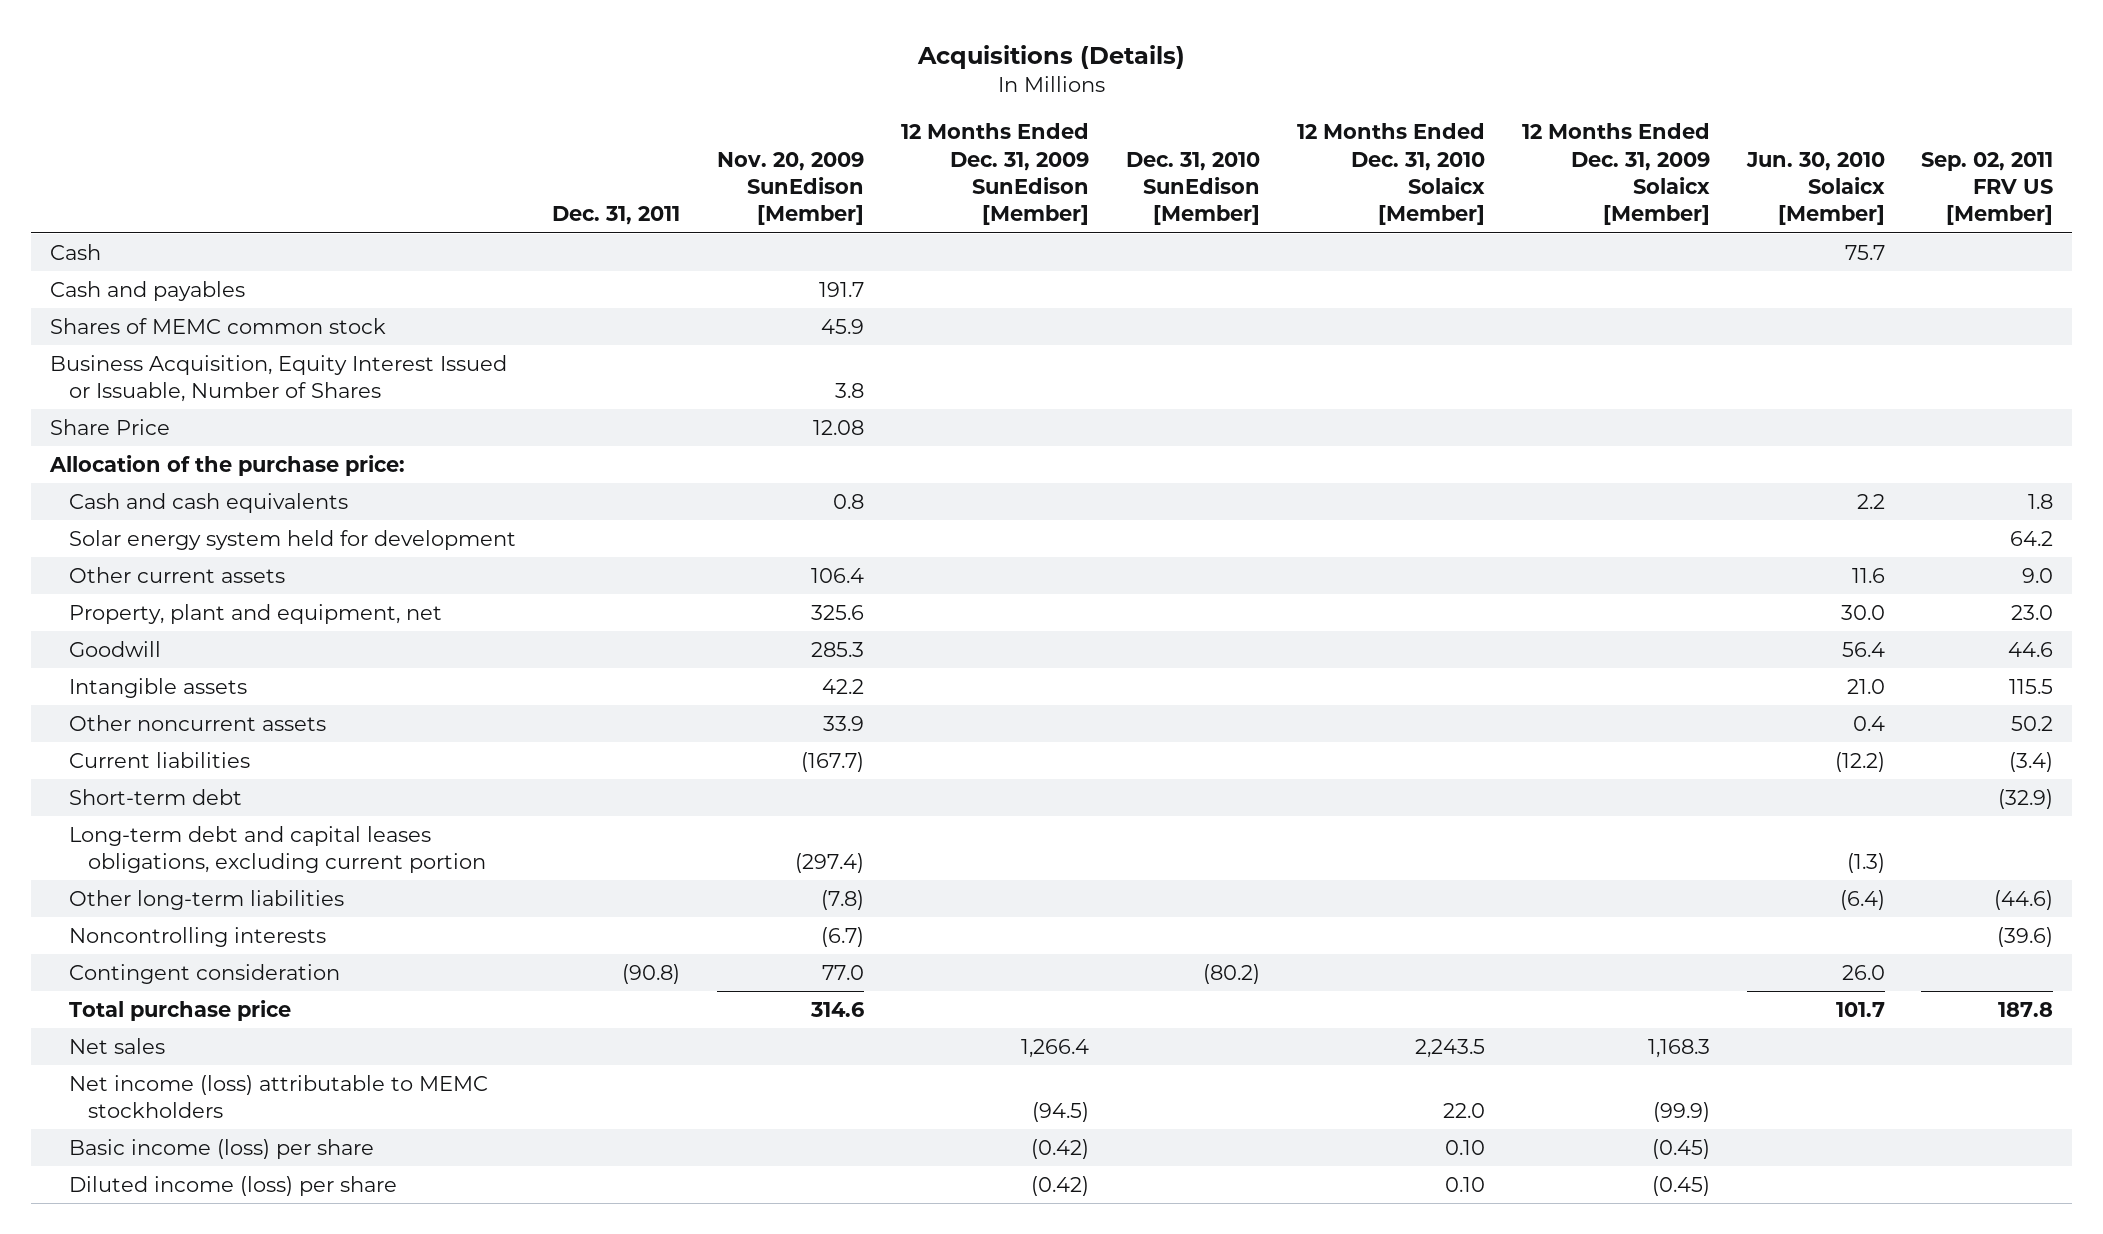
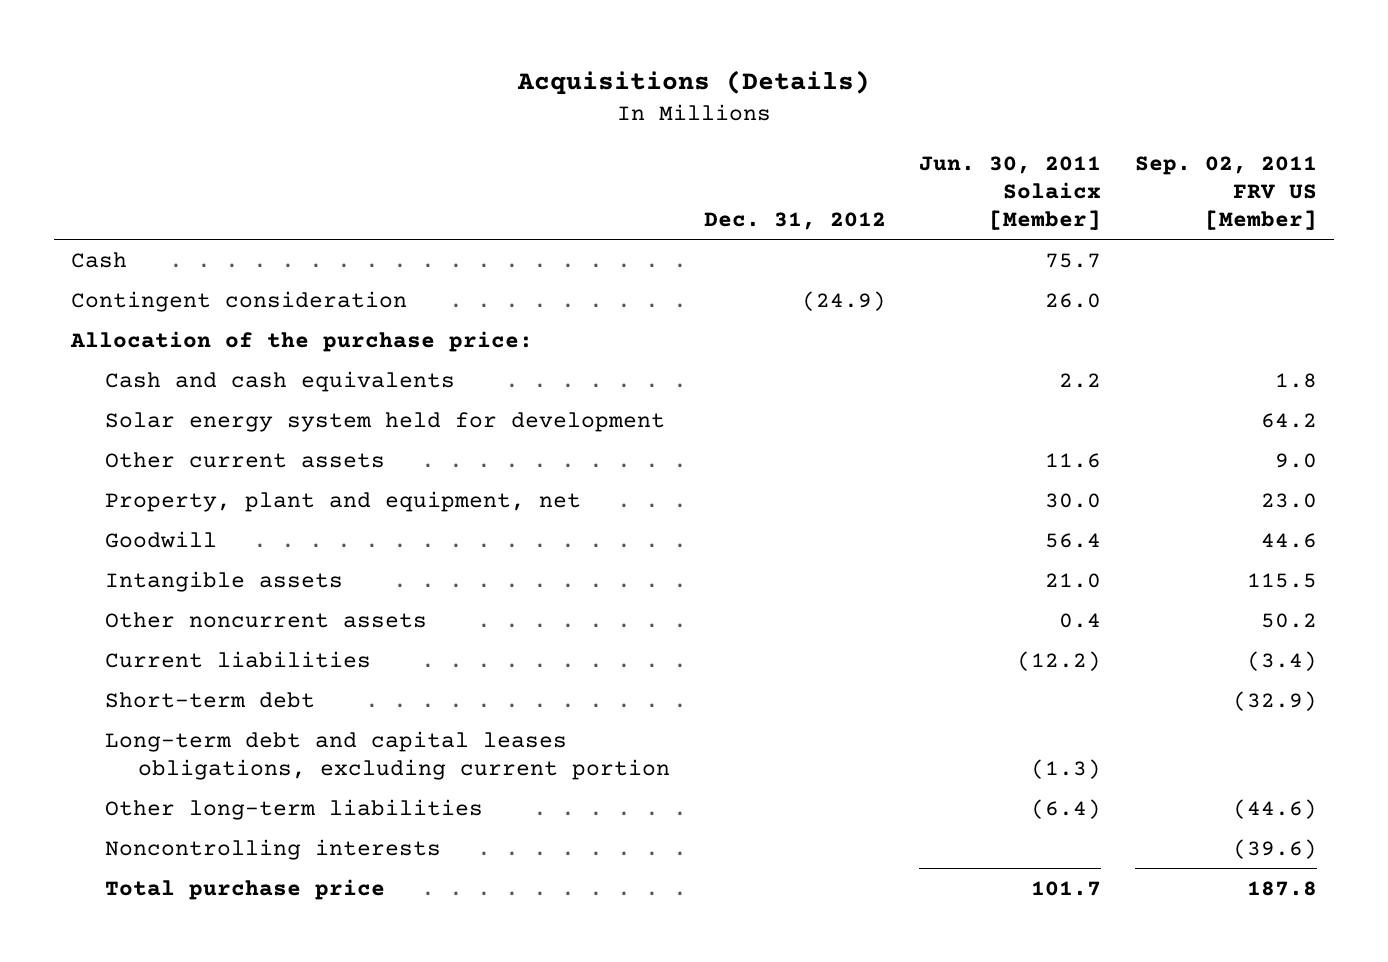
- | Dec. 31, 2011 | Nov. 20, 2009 SunEdison [Member] | 12 Months Ended Dec. 31, 2009 SunEdison [Member] | Dec. 31, 2010 SunEdison [Member] | 12 Months Ended Dec. 31, 2010 Solaicx [Member] | 12 Months Ended Dec. 31, 2009 Solaicx [Member] | Jun. 30, 2010 Solaicx [Member] | Sep. 02, 2011 FRV US [Member]
+ | Dec. 31, 2012 | Jun. 30, 2011 Solaicx [Member] | Sep. 02, 2011 FRV US [Member]
- Cash and payables | | 191.7 | | | | | |
- Shares of MEMC common stock | | 45.9 | | | | | |
- Business Acquisition, Equity Interest Issued or Issuable, Number of Shares | | 3.8 | | | | | |
- Share Price | | 12.08 | | | | | |
moved up: Contingent consideration | (24.9) | 26.0 |
- Net sales | | | 1,266.4 | | 2,243.5 | 1,168.3 | |
- Net income (loss) attributable to MEMC stockholders | | | (94.5) | | 22.0 | (99.9) | |
- Basic income (loss) per share | | | (0.42) | | 0.10 | (0.45) | |
- Diluted income (loss) per share | | | (0.42) | | 0.10 | (0.45) | |

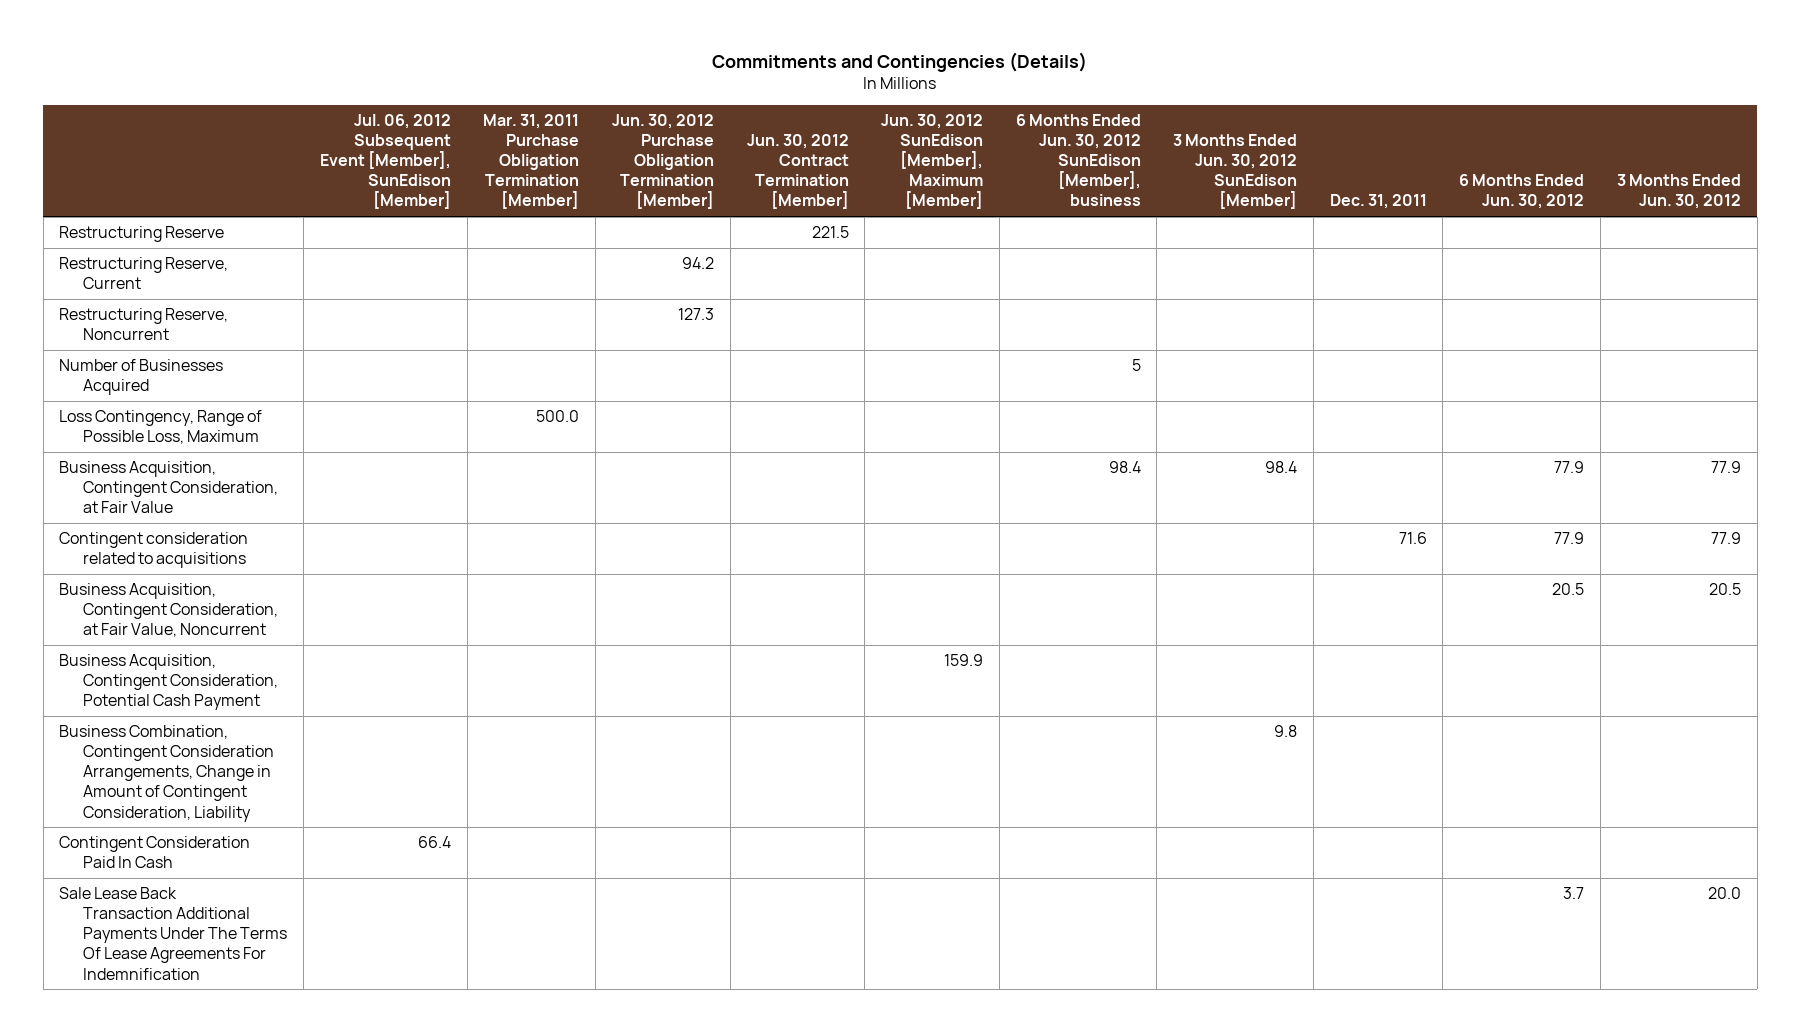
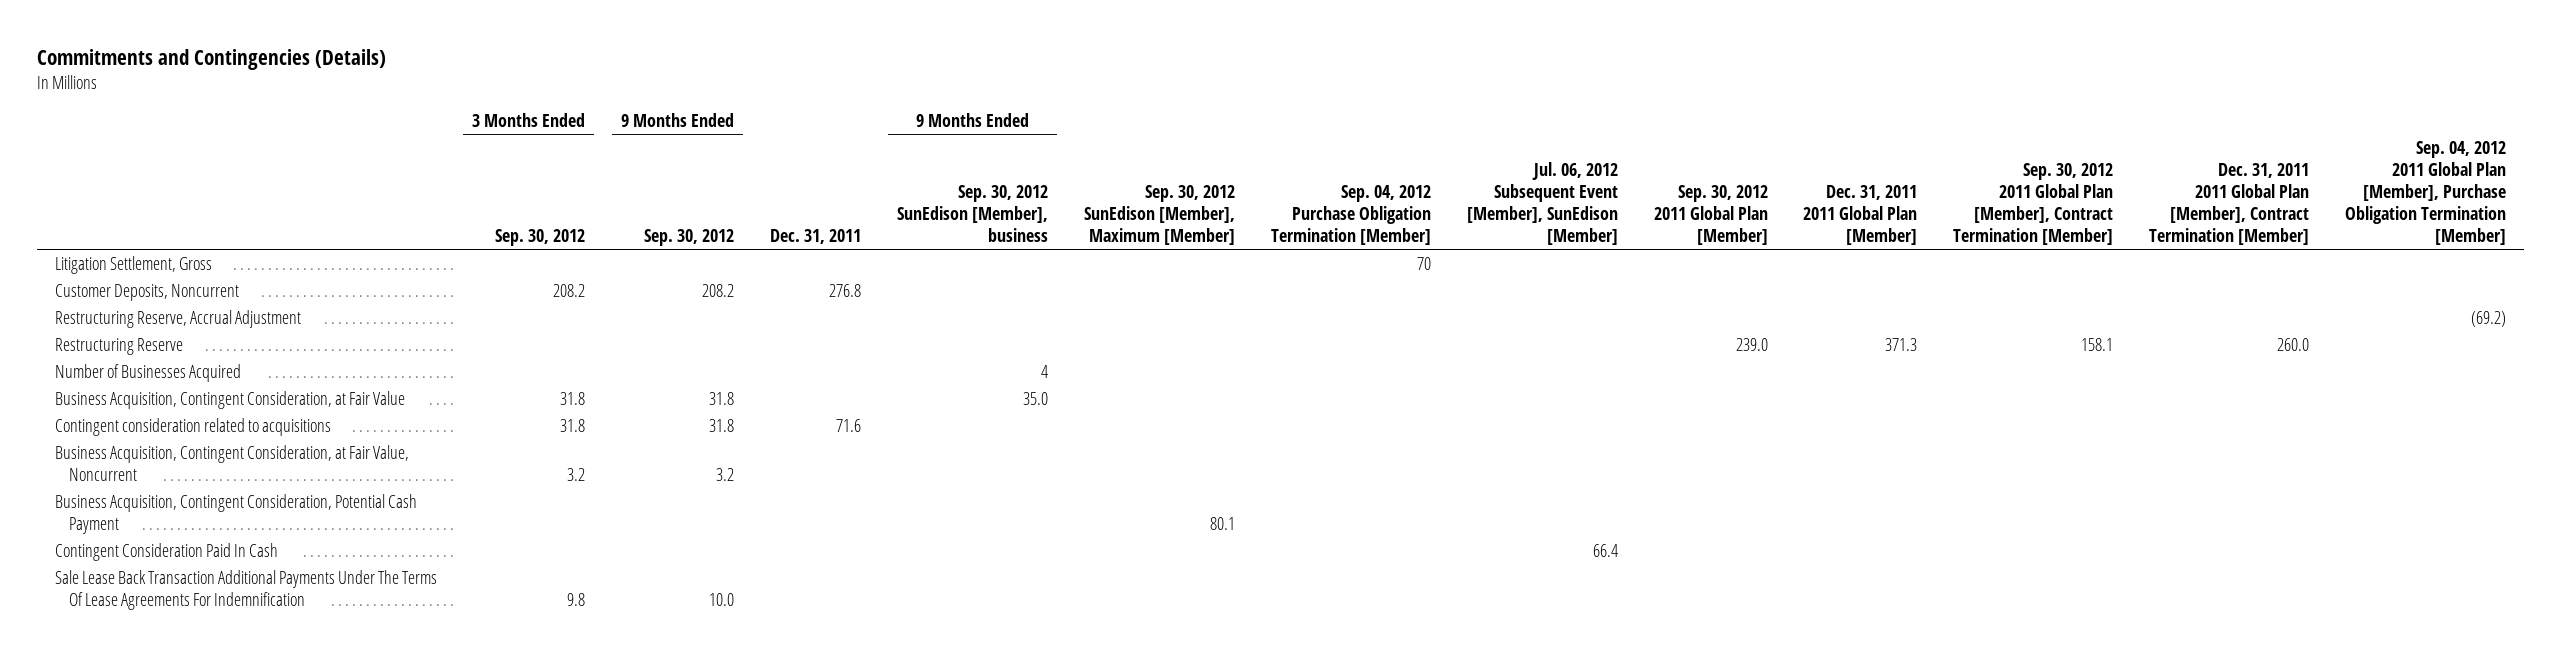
- | Jul. 06, 2012 Subsequent Event [Member], SunEdison [Member] | Mar. 31, 2011 Purchase Obligation Termination [Member] | Jun. 30, 2012 Purchase Obligation Termination [Member] | Jun. 30, 2012 Contract Termination [Member] | Jun. 30, 2012 SunEdison [Member], Maximum [Member] | 6 Months Ended Jun. 30, 2012 SunEdison [Member], business | 3 Months Ended Jun. 30, 2012 SunEdison [Member] | Dec. 31, 2011 | 6 Months Ended Jun. 30, 2012 | 3 Months Ended Jun. 30, 2012
+ | 3 Months Ended Sep. 30, 2012 | 9 Months Ended Sep. 30, 2012 | Dec. 31, 2011 | 9 Months Ended Sep. 30, 2012 SunEdison [Member], business | Sep. 30, 2012 SunEdison [Member], Maximum [Member] | Sep. 04, 2012 Purchase Obligation Termination [Member] | Jul. 06, 2012 Subsequent Event [Member], SunEdison [Member] | Sep. 30, 2012 2011 Global Plan [Member] | Dec. 31, 2011 2011 Global Plan [Member] | Sep. 30, 2012 2011 Global Plan [Member], Contract Termination [Member] | Dec. 31, 2011 2011 Global Plan [Member], Contract Termination [Member] | Sep. 04, 2012 2011 Global Plan [Member], Purchase Obligation Termination [Member]
+ Litigation Settlement, Gross | | | | | | 70 | | | | | |
+ Customer Deposits, Noncurrent | 208.2 | 208.2 | 276.8 | | | | | | | | |
+ Restructuring Reserve, Accrual Adjustment | | | | | | | | | | | | (69.2)
- Restructuring Reserve, Current | | | 94.2 | | | | | | |
- Restructuring Reserve, Noncurrent | | | 127.3 | | | | | | |
- Loss Contingency, Range of Possible Loss, Maximum | | 500.0 | | | | | | | |
- Business Combination, Contingent Consideration Arrangements, Change in Amount of Contingent Consideration, Liability | | | | | | | 9.8 | | |

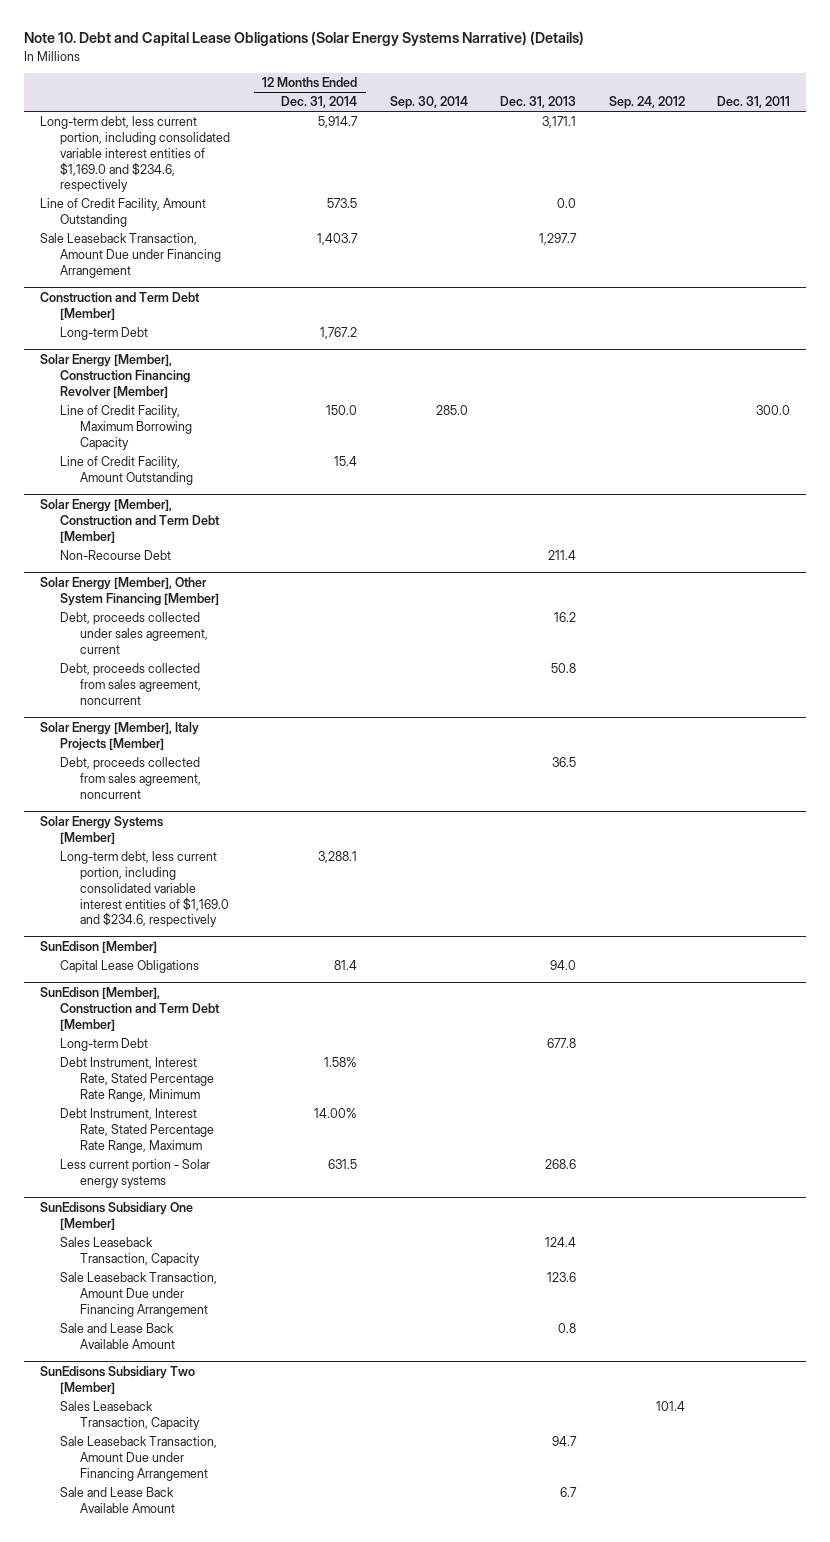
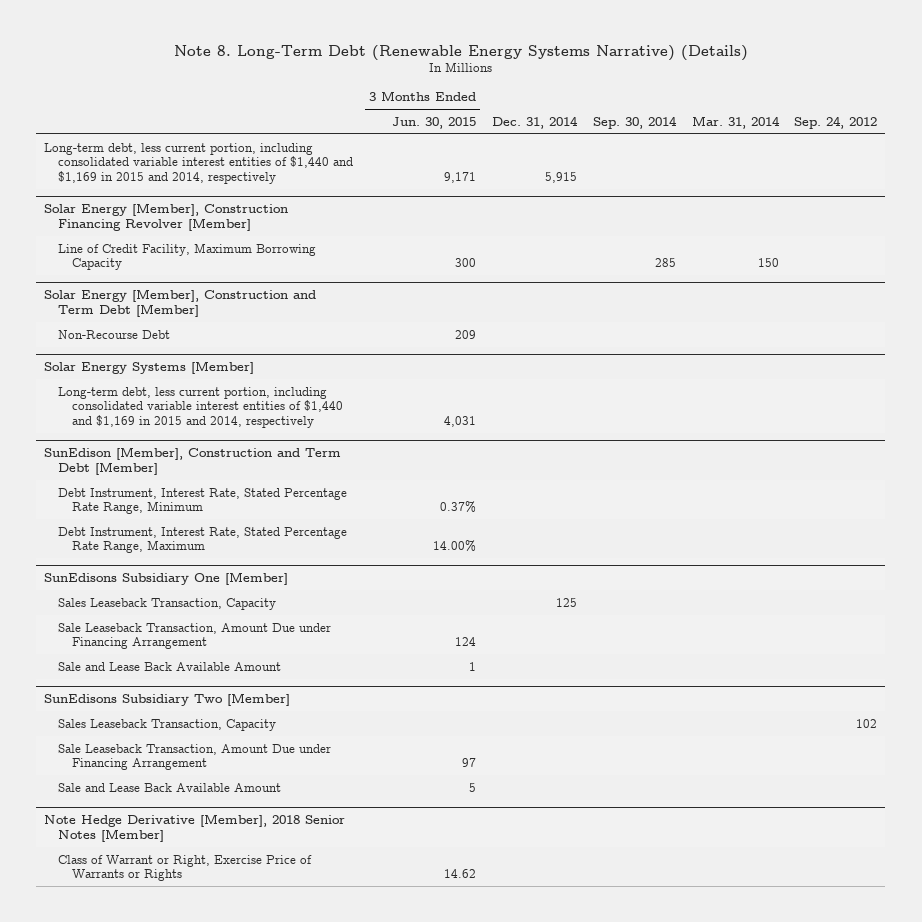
- Note 10. Debt and Capital Lease Obligations (Solar Energy Systems Narrative) (Details)
+ Note 8. Long-Term Debt (Renewable Energy Systems Narrative) (Details)
- | 12 Months Ended Dec. 31, 2014 | Sep. 30, 2014 | Dec. 31, 2013 | Sep. 24, 2012 | Dec. 31, 2011
+ | 3 Months Ended Jun. 30, 2015 | Dec. 31, 2014 | Sep. 30, 2014 | Mar. 31, 2014 | Sep. 24, 2012
- Long-term debt, less current portion, including consolidated variable interest entities of $1,169.0 and $234.6, respectively | 5,914.7 | | 3,171.1 | |
- Line of Credit Facility, Amount Outstanding | 573.5 | | 0.0 | |
- Sale Leaseback Transaction, Amount Due under Financing Arrangement | 1,403.7 | | 1,297.7 | |
- Construction and Term Debt [Member]
- Long-term Debt | 1,767.2 | | | |
+ Long-term debt, less current portion, including consolidated variable interest entities of $1,440 and $1,169 in 2015 and 2014, respectively | 9,171 | 5,915 | | |
@ Solar Energy [Member], Construction Financing Revolver [Member]
- Line of Credit Facility, Maximum Borrowing Capacity | 150.0 | 285.0 | | | 300.0
- Line of Credit Facility, Amount Outstanding | 15.4 | | | |
+ Line of Credit Facility, Maximum Borrowing Capacity | 300 | | 285 | 150 |
- Solar Energy [Member], Other System Financing [Member]
- Debt, proceeds collected under sales agreement, current | | | 16.2 | |
- Debt, proceeds collected from sales agreement, noncurrent | | | 50.8 | |
- Solar Energy [Member], Italy Projects [Member]
- Debt, proceeds collected from sales agreement, noncurrent | | | 36.5 | |
@ Solar Energy Systems [Member]
- Long-term debt, less current portion, including consolidated variable interest entities of $1,169.0 and $234.6, respectively | 3,288.1 | | | |
- SunEdison [Member]
- Capital Lease Obligations | 81.4 | | 94.0 | |
@ Solar Energy Systems [Member]
+ Long-term debt, less current portion, including consolidated variable interest entities of $1,440 and $1,169 in 2015 and 2014, respectively | 4,031 | | | |
@ SunEdison [Member], Construction and Term Debt [Member]
- Long-term Debt | | | 677.8 | |
- Less current portion - Solar energy systems | 631.5 | | 268.6 | |
@ SunEdisons Subsidiary Two [Member]
- Sales Leaseback Transaction, Capacity | | | | 101.4 |
+ Sales Leaseback Transaction, Capacity | | | | | 102
+ Note Hedge Derivative [Member], 2018 Senior Notes [Member]
+ Class of Warrant or Right, Exercise Price of Warrants or Rights | 14.62 | | | |

